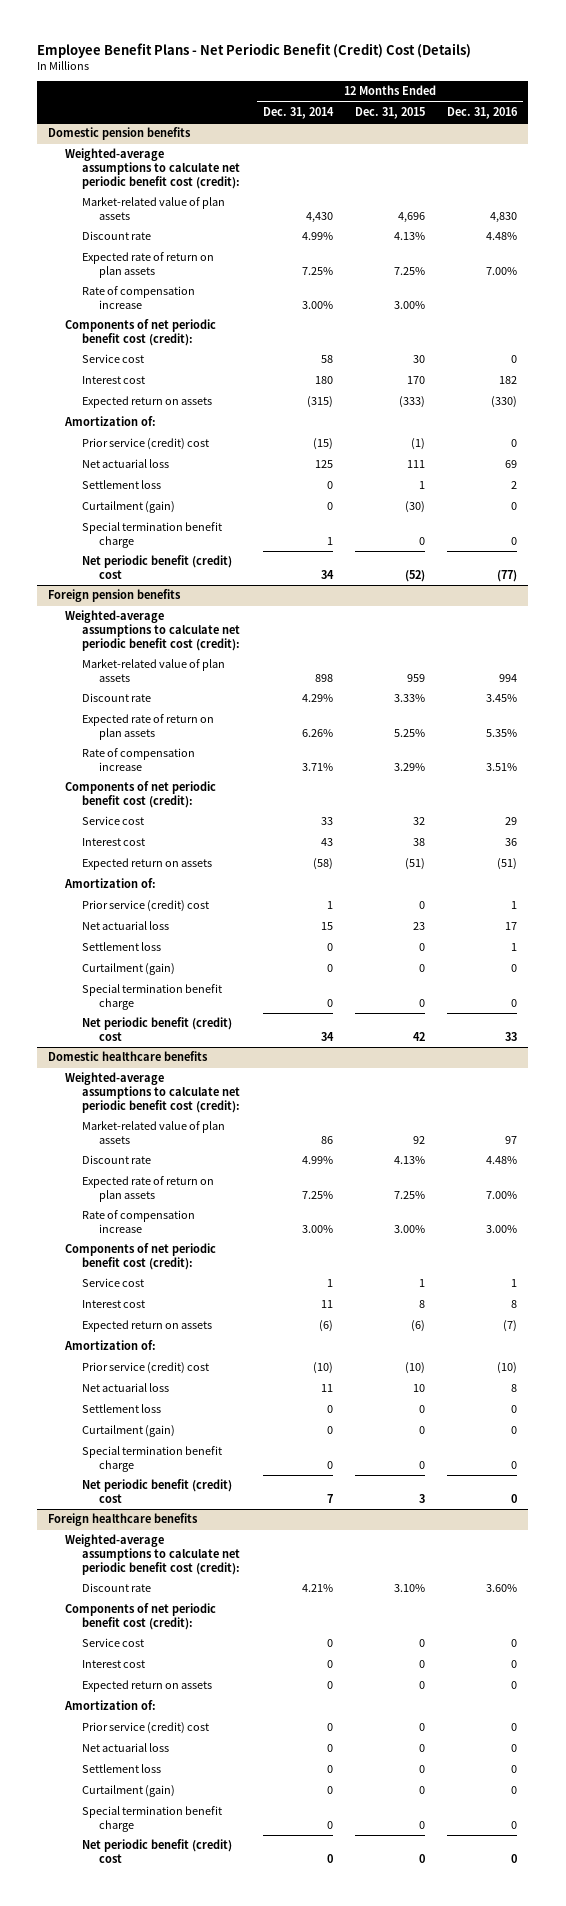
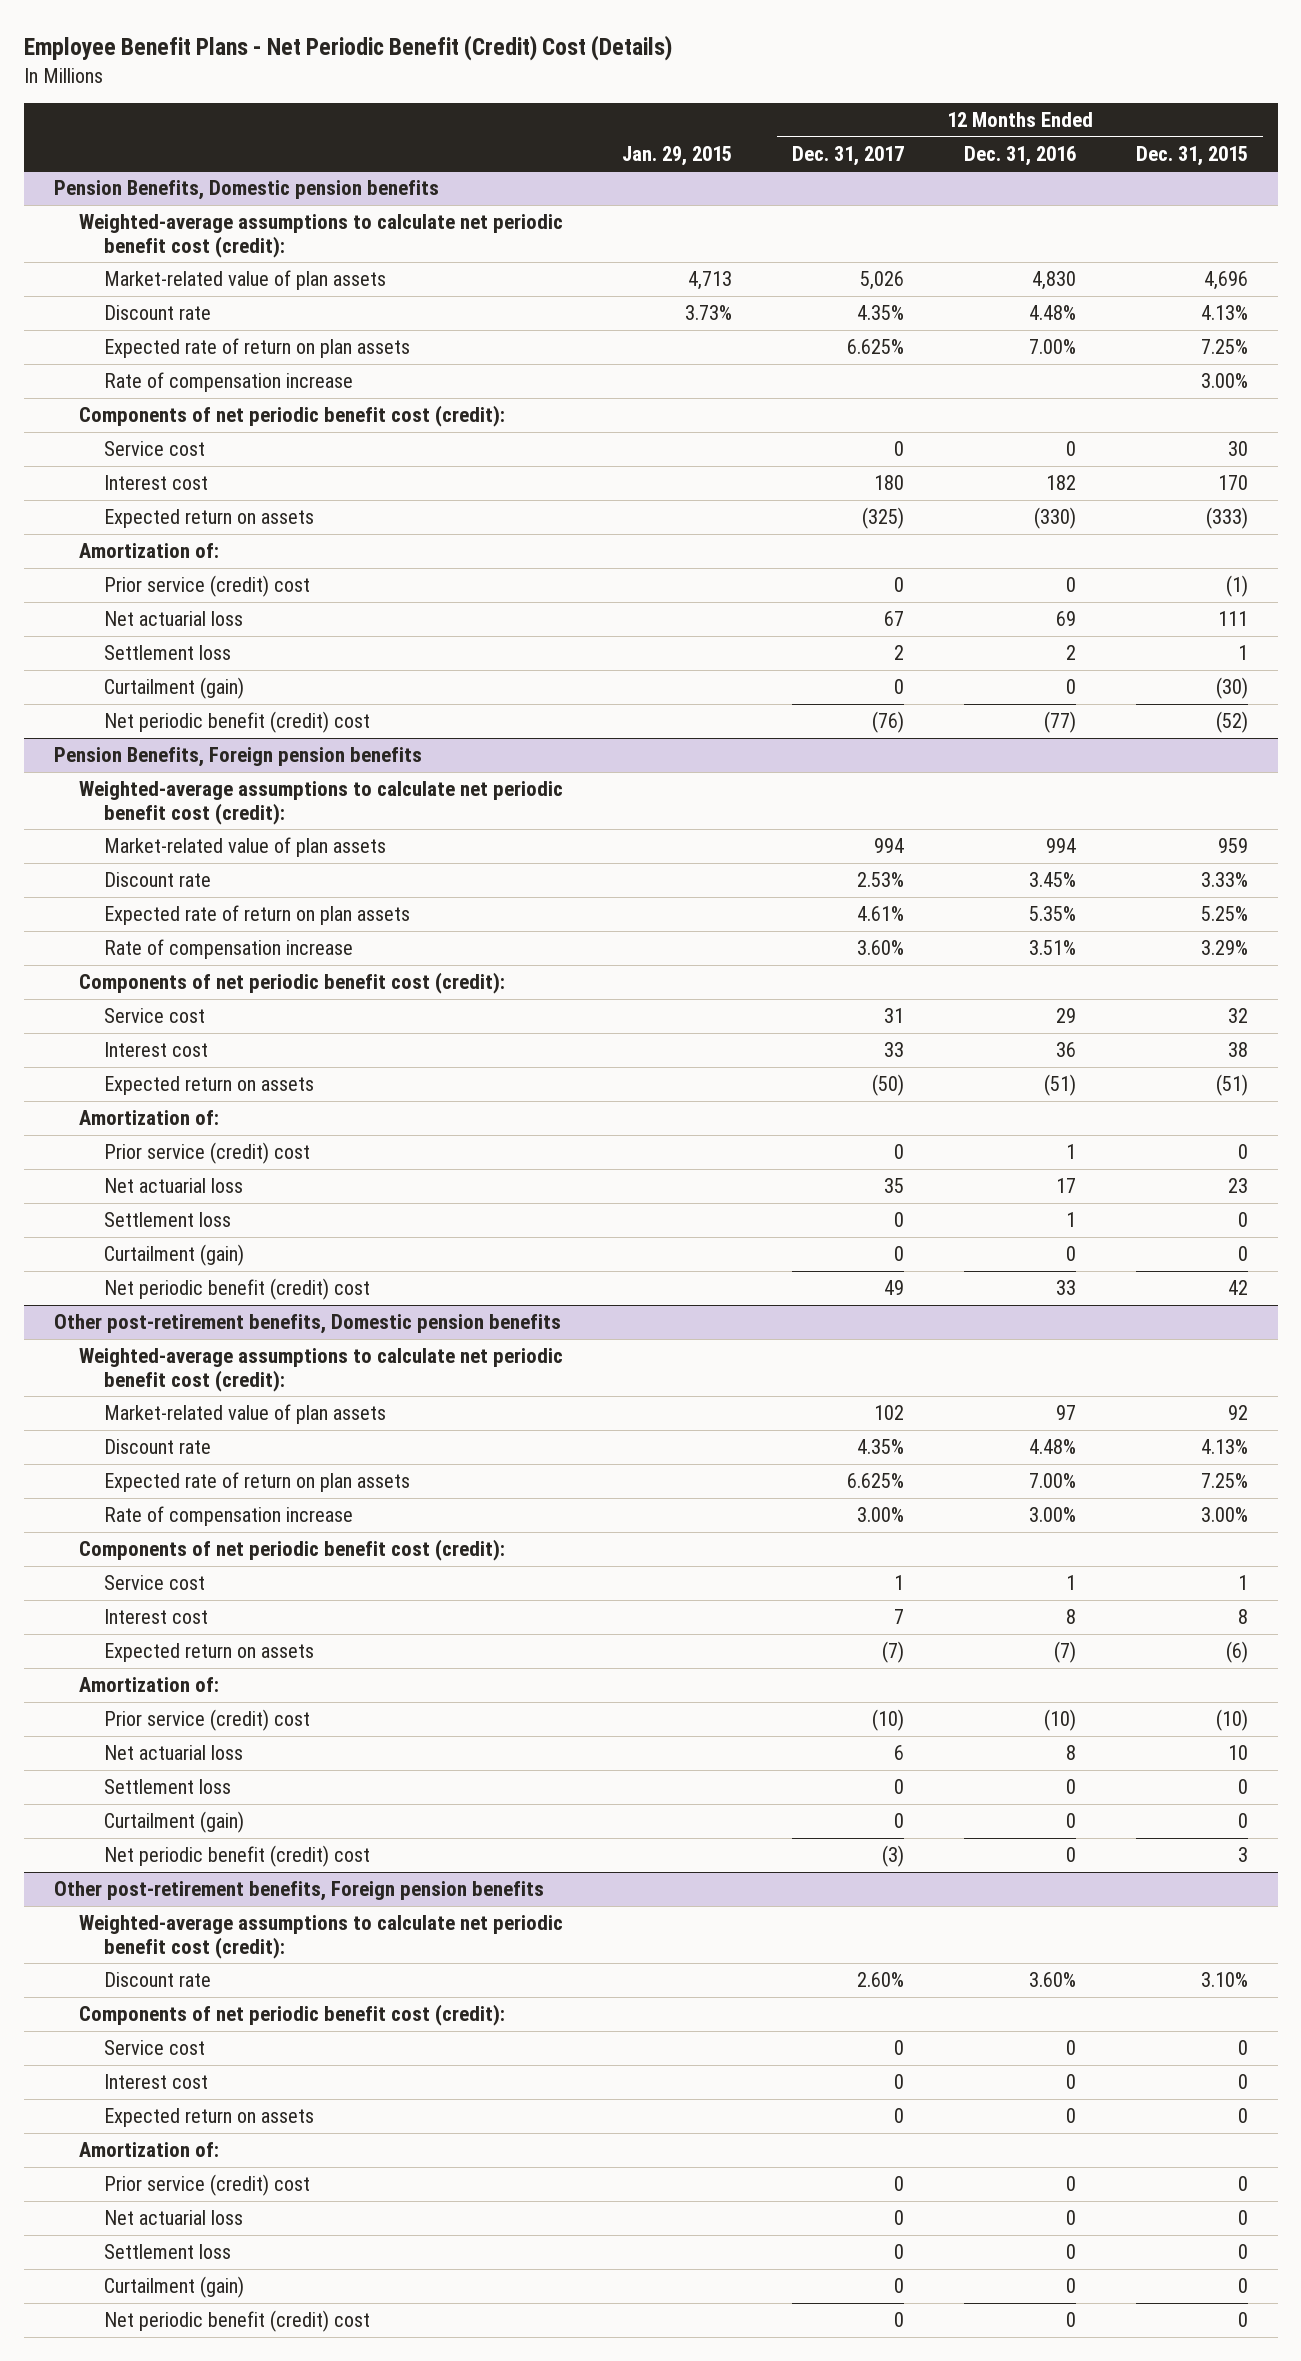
- | 12 Months Ended Dec. 31, 2014 | 12 Months Ended Dec. 31, 2015 | 12 Months Ended Dec. 31, 2016
+ | Jan. 29, 2015 | 12 Months Ended Dec. 31, 2017 | 12 Months Ended Dec. 31, 2016 | 12 Months Ended Dec. 31, 2015
- Domestic pension benefits
+ Pension Benefits, Domestic pension benefits
- Special termination benefit charge | 1 | 0 | 0
- Foreign pension benefits
+ Pension Benefits, Foreign pension benefits
- Special termination benefit charge | 0 | 0 | 0
- Domestic healthcare benefits
+ Other post-retirement benefits, Domestic pension benefits
- Special termination benefit charge | 0 | 0 | 0
- Foreign healthcare benefits
+ Other post-retirement benefits, Foreign pension benefits
- Special termination benefit charge | 0 | 0 | 0

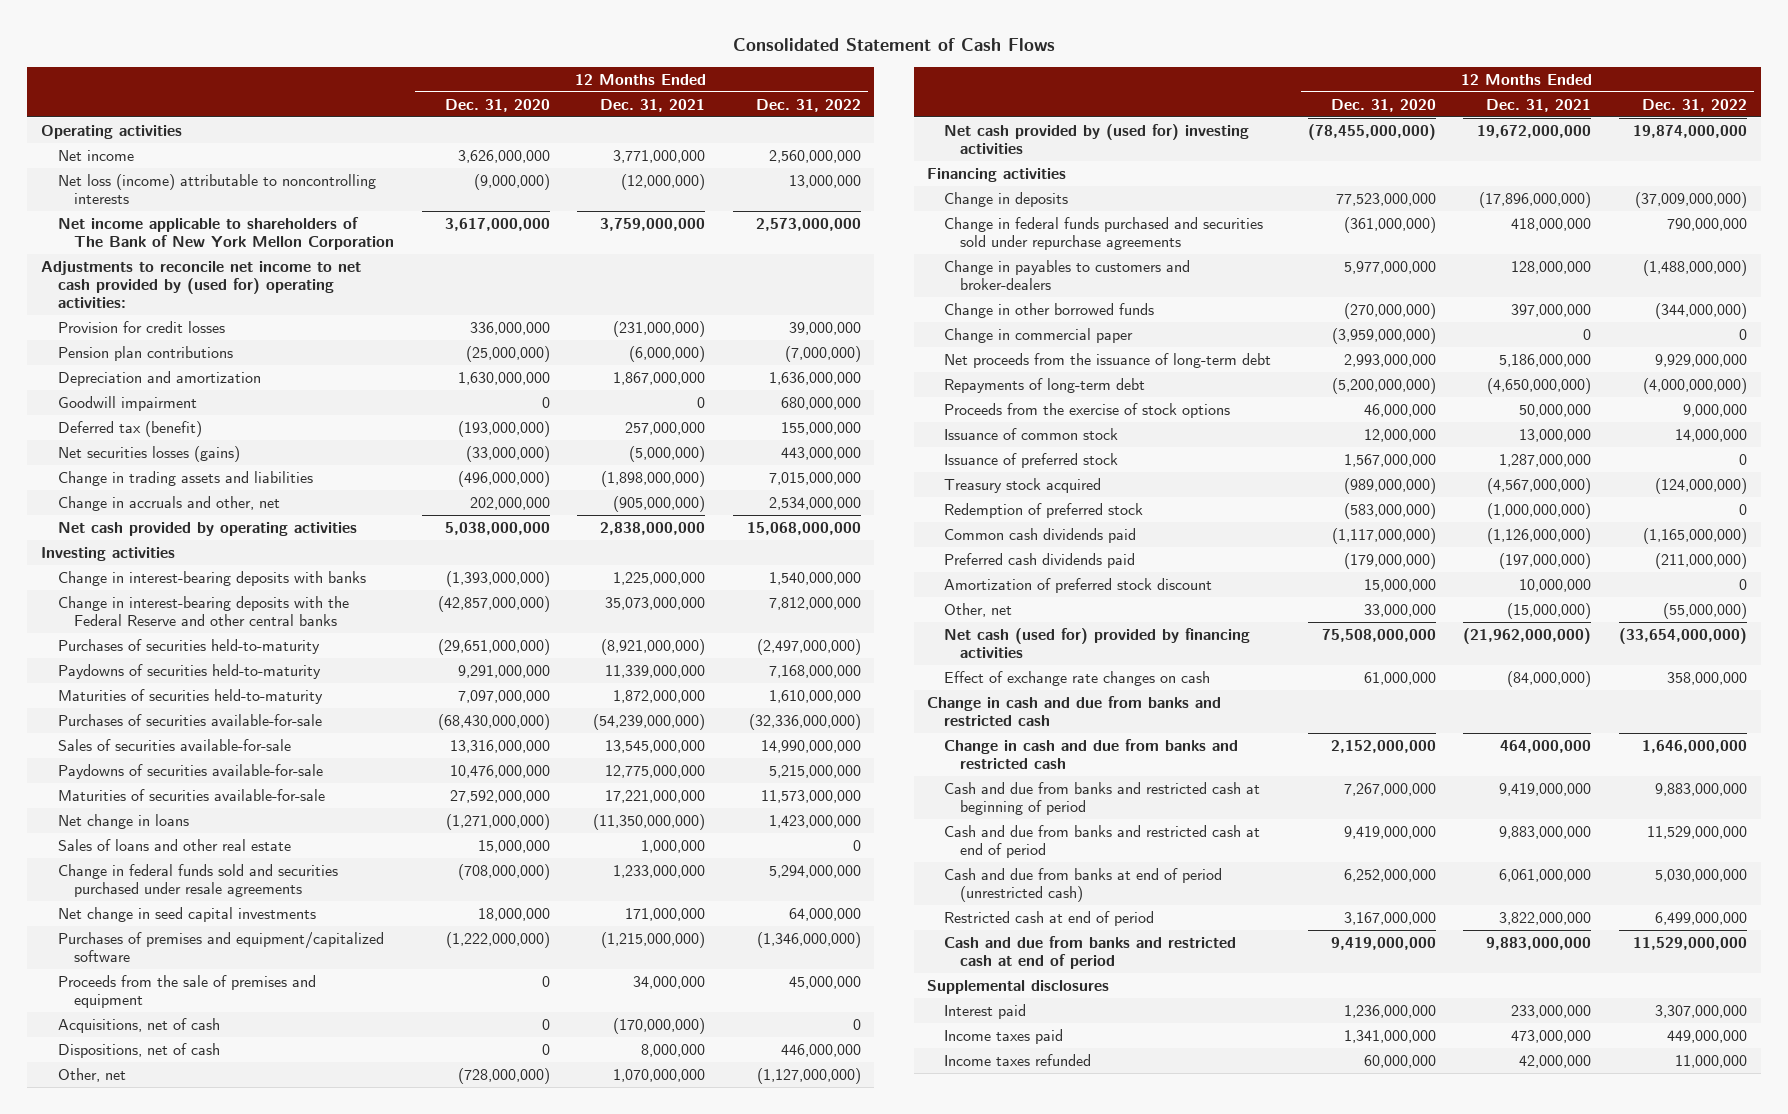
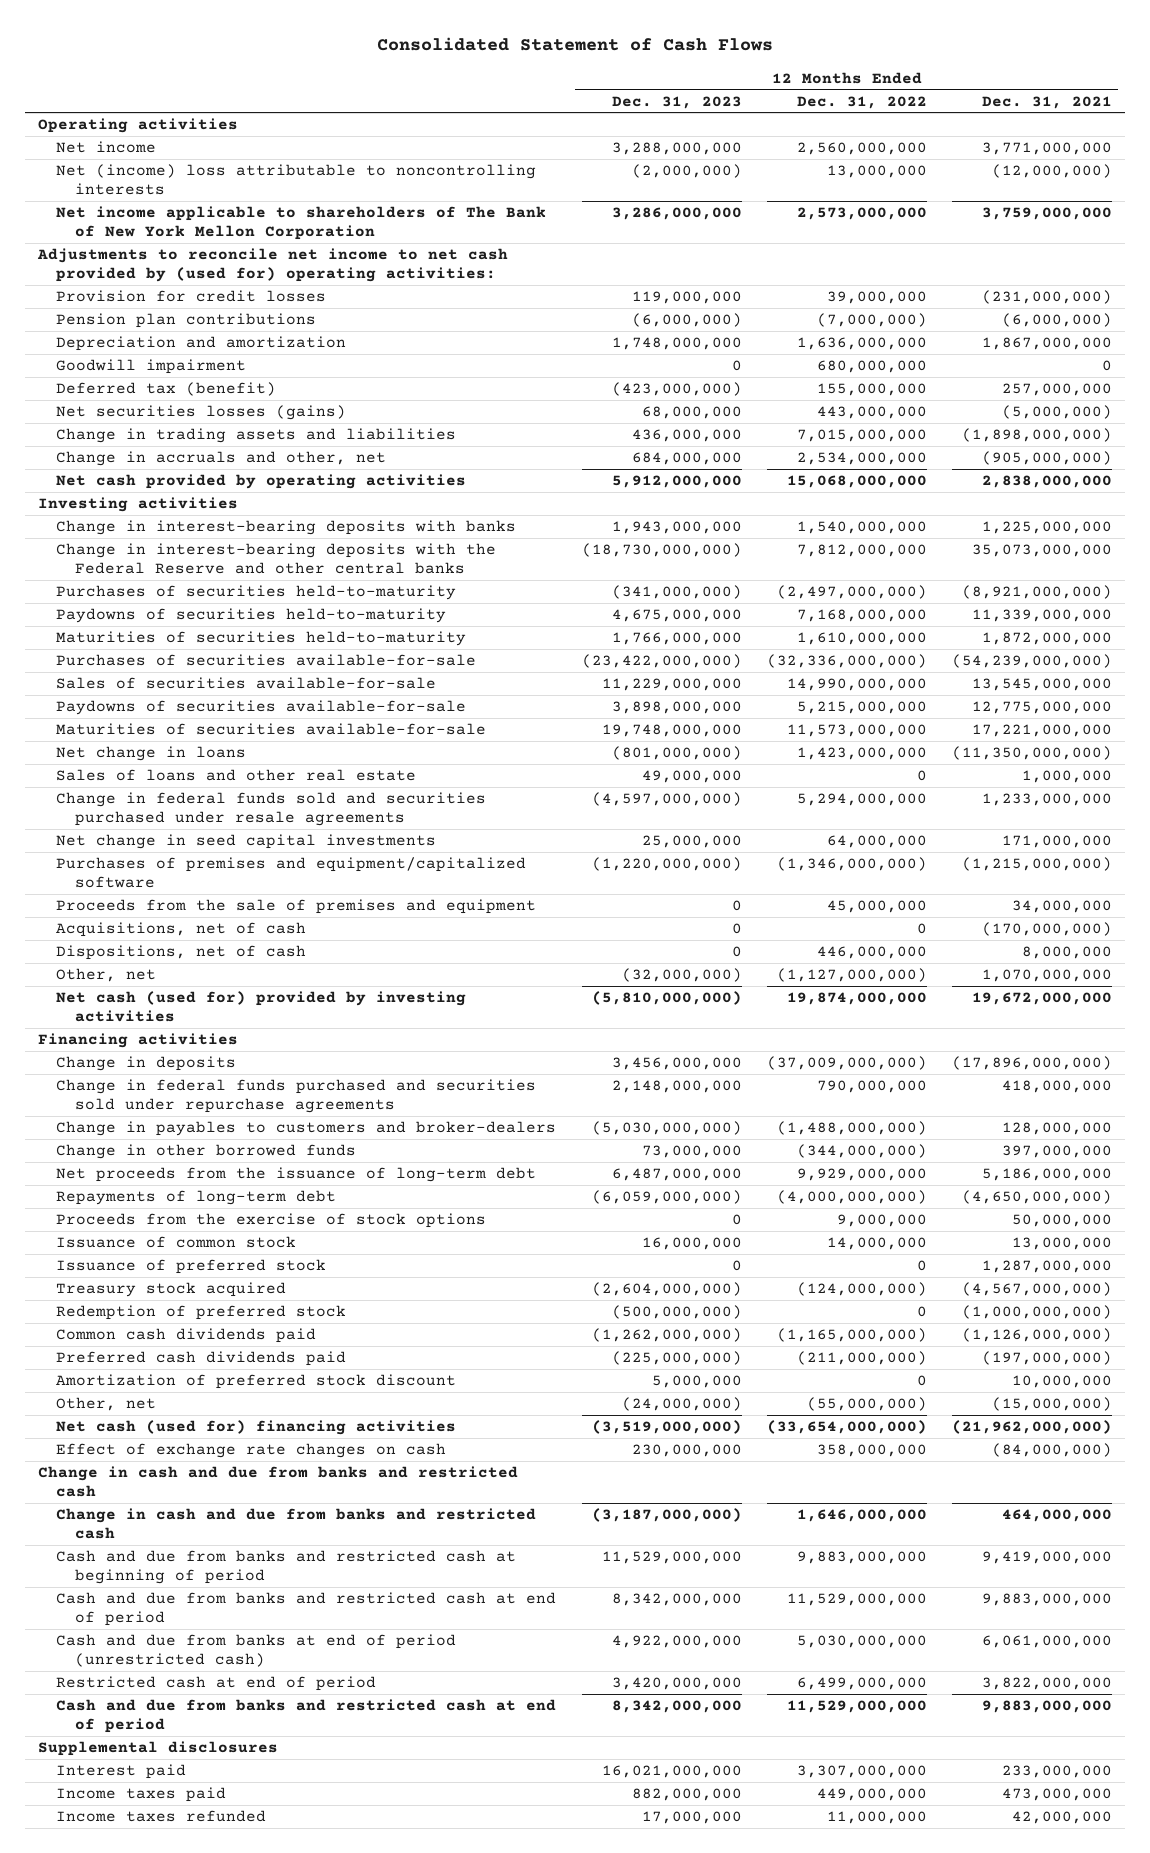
- | 12 Months Ended Dec. 31, 2020 | 12 Months Ended Dec. 31, 2021 | 12 Months Ended Dec. 31, 2022
+ | 12 Months Ended Dec. 31, 2023 | 12 Months Ended Dec. 31, 2022 | 12 Months Ended Dec. 31, 2021
- Net loss (income) attributable to noncontrolling interests | (9,000,000) | (12,000,000) | 13,000,000
+ Net (income) loss attributable to noncontrolling interests | (2,000,000) | 13,000,000 | (12,000,000)
- Net cash provided by (used for) investing activities | (78,455,000,000) | 19,672,000,000 | 19,874,000,000
+ Net cash (used for) provided by investing activities | (5,810,000,000) | 19,874,000,000 | 19,672,000,000
- Change in commercial paper | (3,959,000,000) | 0 | 0
- Net cash (used for) provided by financing activities | 75,508,000,000 | (21,962,000,000) | (33,654,000,000)
+ Net cash (used for) financing activities | (3,519,000,000) | (33,654,000,000) | (21,962,000,000)

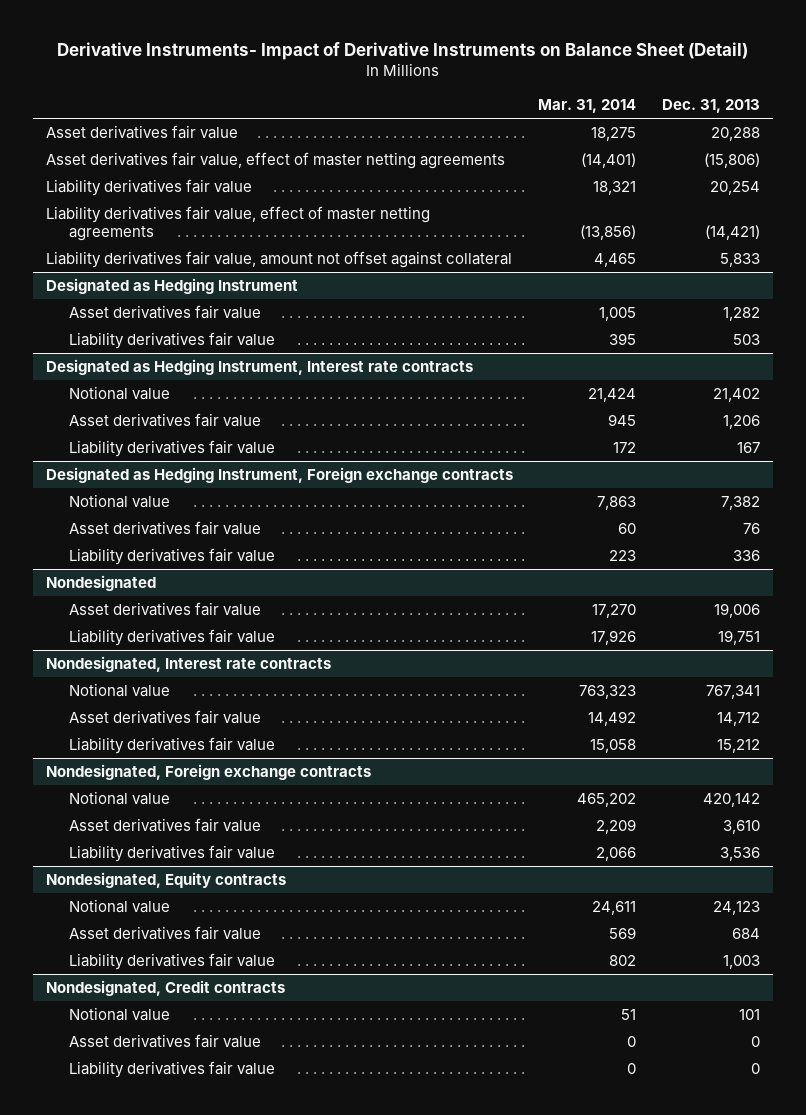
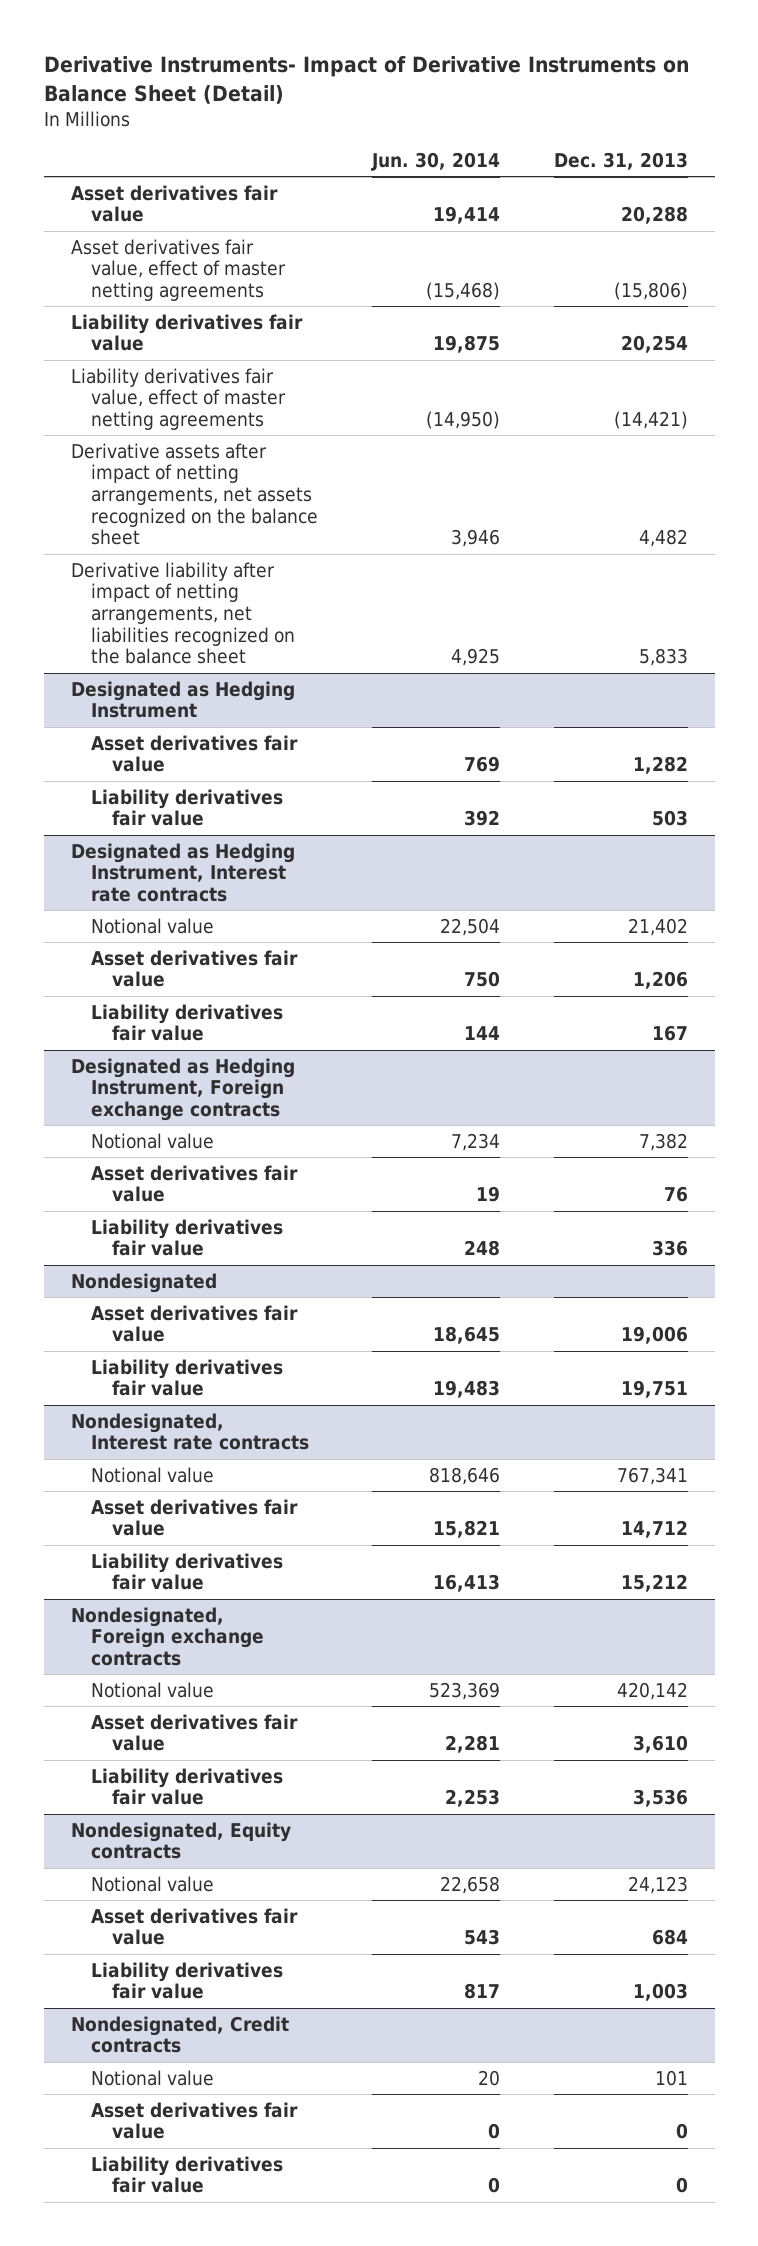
- | Mar. 31, 2014 | Dec. 31, 2013
+ | Jun. 30, 2014 | Dec. 31, 2013
- Liability derivatives fair value, amount not offset against collateral | 4,465 | 5,833
+ Derivative assets after impact of netting arrangements, net assets recognized on the balance sheet | 3,946 | 4,482
+ Derivative liability after impact of netting arrangements, net liabilities recognized on the balance sheet | 4,925 | 5,833

